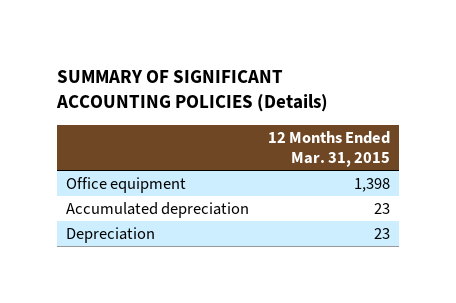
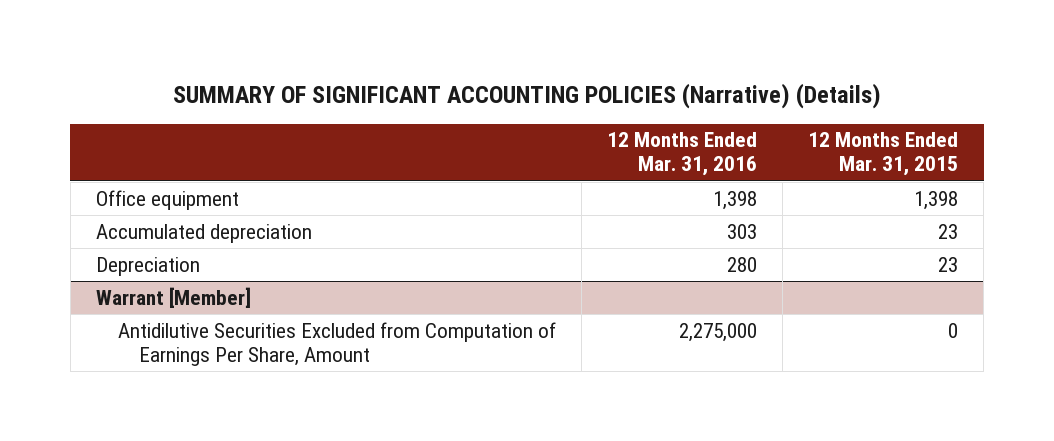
- SUMMARY OF SIGNIFICANT ACCOUNTING POLICIES (Details)
+ SUMMARY OF SIGNIFICANT ACCOUNTING POLICIES (Narrative) (Details)
- | 12 Months Ended Mar. 31, 2015
+ | 12 Months Ended Mar. 31, 2016 | 12 Months Ended Mar. 31, 2015
+ Warrant [Member]
+ Antidilutive Securities Excluded from Computation of Earnings Per Share, Amount | 2,275,000 | 0

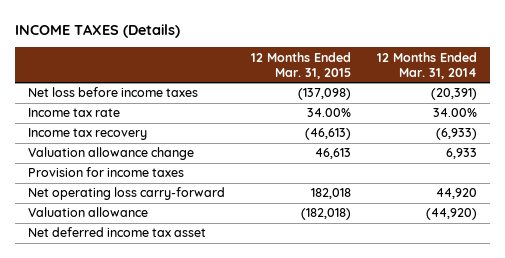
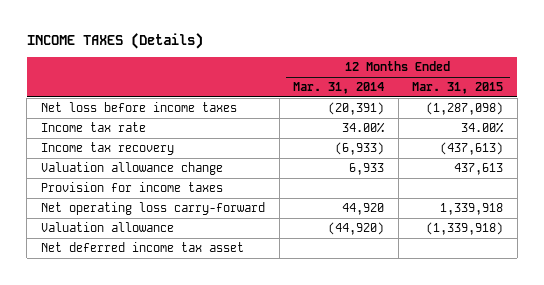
- | 12 Months Ended Mar. 31, 2015 | 12 Months Ended Mar. 31, 2014
+ | 12 Months Ended Mar. 31, 2014 | 12 Months Ended Mar. 31, 2015
- Net loss before income taxes | (137,098) | (20,391)
+ Net loss before income taxes | (20,391) | (1,287,098)
- Income tax recovery | (46,613) | (6,933)
- Valuation allowance change | 46,613 | 6,933
+ Income tax recovery | (6,933) | (437,613)
+ Valuation allowance change | 6,933 | 437,613
- Net operating loss carry-forward | 182,018 | 44,920
- Valuation allowance | (182,018) | (44,920)
+ Net operating loss carry-forward | 44,920 | 1,339,918
+ Valuation allowance | (44,920) | (1,339,918)

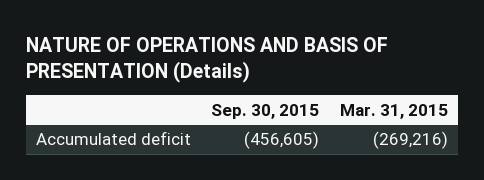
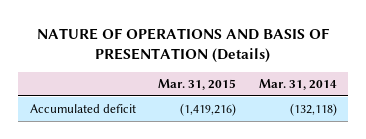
- | Sep. 30, 2015 | Mar. 31, 2015
+ | Mar. 31, 2015 | Mar. 31, 2014
- Accumulated deficit | (456,605) | (269,216)
+ Accumulated deficit | (1,419,216) | (132,118)

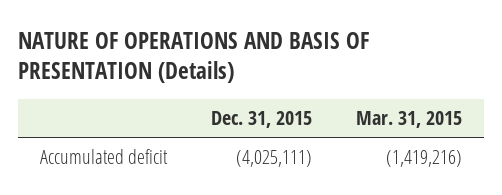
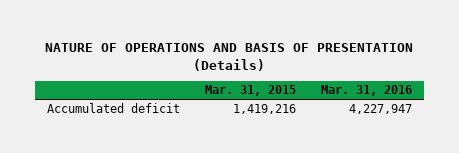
- | Dec. 31, 2015 | Mar. 31, 2015
+ | Mar. 31, 2015 | Mar. 31, 2016
- Accumulated deficit | (4,025,111) | (1,419,216)
+ Accumulated deficit | 1,419,216 | 4,227,947

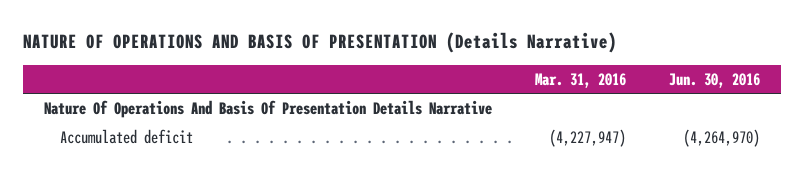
- NATURE OF OPERATIONS AND BASIS OF PRESENTATION (Details)
+ NATURE OF OPERATIONS AND BASIS OF PRESENTATION (Details Narrative)
- | Mar. 31, 2015 | Mar. 31, 2016
+ | Mar. 31, 2016 | Jun. 30, 2016
- Accumulated deficit | 1,419,216 | 4,227,947
+ Nature Of Operations And Basis Of Presentation Details Narrative
+ Accumulated deficit | (4,227,947) | (4,264,970)

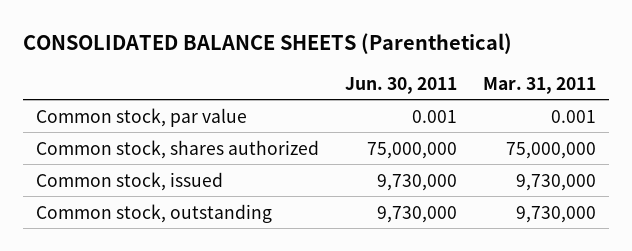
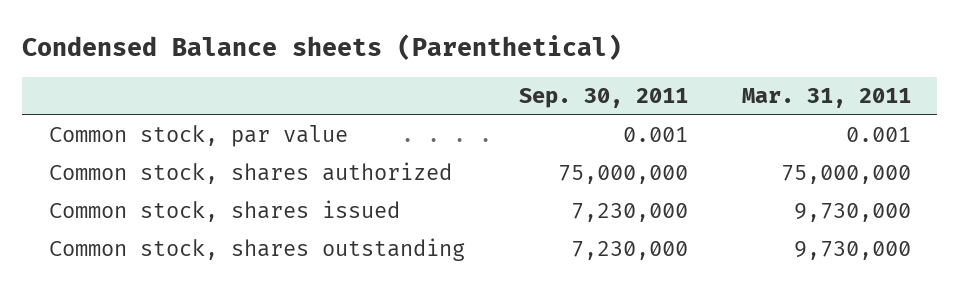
- CONSOLIDATED BALANCE SHEETS (Parenthetical)
+ Condensed Balance sheets (Parenthetical)
- | Jun. 30, 2011 | Mar. 31, 2011
+ | Sep. 30, 2011 | Mar. 31, 2011
- Common stock, issued | 9,730,000 | 9,730,000
- Common stock, outstanding | 9,730,000 | 9,730,000
+ Common stock, shares issued | 7,230,000 | 9,730,000
+ Common stock, shares outstanding | 7,230,000 | 9,730,000

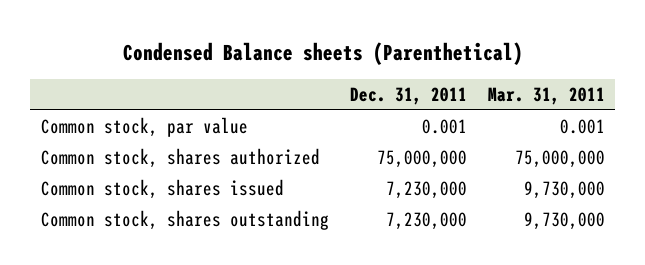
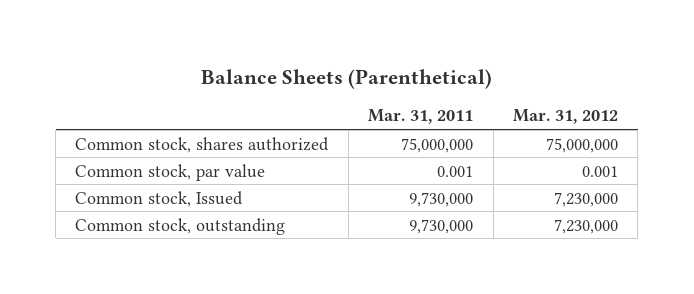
- Condensed Balance sheets (Parenthetical)
+ Balance Sheets (Parenthetical)
- | Dec. 31, 2011 | Mar. 31, 2011
+ | Mar. 31, 2011 | Mar. 31, 2012
- Common stock, shares issued | 7,230,000 | 9,730,000
- Common stock, shares outstanding | 7,230,000 | 9,730,000
moved down: Common stock, par value | 0.001 | 0.001
+ Common stock, Issued | 9,730,000 | 7,230,000
+ Common stock, outstanding | 9,730,000 | 7,230,000

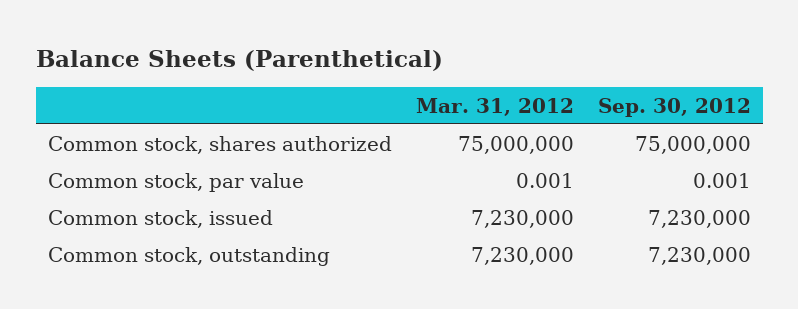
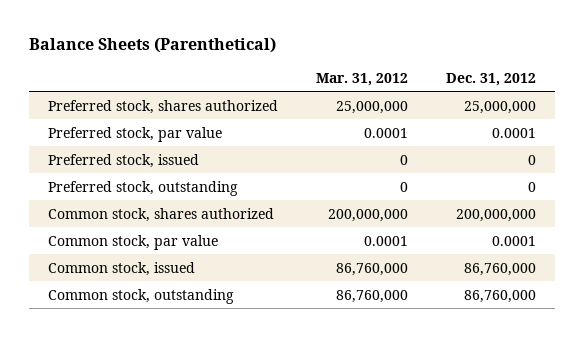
- | Mar. 31, 2012 | Sep. 30, 2012
+ | Mar. 31, 2012 | Dec. 31, 2012
- Common stock, shares authorized | 75,000,000 | 75,000,000
- Common stock, par value | 0.001 | 0.001
- Common stock, issued | 7,230,000 | 7,230,000
- Common stock, outstanding | 7,230,000 | 7,230,000
+ Preferred stock, shares authorized | 25,000,000 | 25,000,000
+ Preferred stock, par value | 0.0001 | 0.0001
+ Preferred stock, issued | 0 | 0
+ Preferred stock, outstanding | 0 | 0
+ Common stock, shares authorized | 200,000,000 | 200,000,000
+ Common stock, par value | 0.0001 | 0.0001
+ Common stock, issued | 86,760,000 | 86,760,000
+ Common stock, outstanding | 86,760,000 | 86,760,000

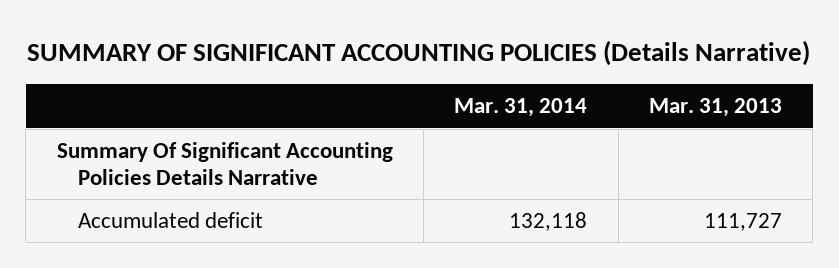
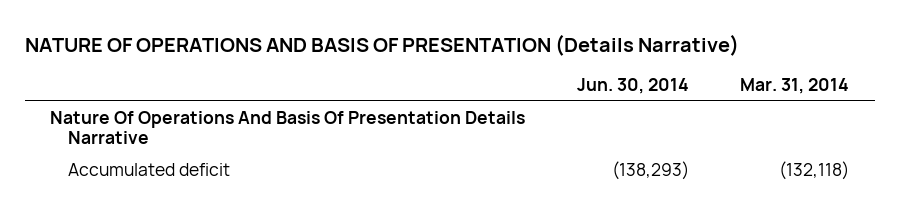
- SUMMARY OF SIGNIFICANT ACCOUNTING POLICIES (Details Narrative)
+ NATURE OF OPERATIONS AND BASIS OF PRESENTATION (Details Narrative)
- | Mar. 31, 2014 | Mar. 31, 2013
+ | Jun. 30, 2014 | Mar. 31, 2014
- Summary Of Significant Accounting Policies Details Narrative
- Accumulated deficit | 132,118 | 111,727
+ Nature Of Operations And Basis Of Presentation Details Narrative
+ Accumulated deficit | (138,293) | (132,118)

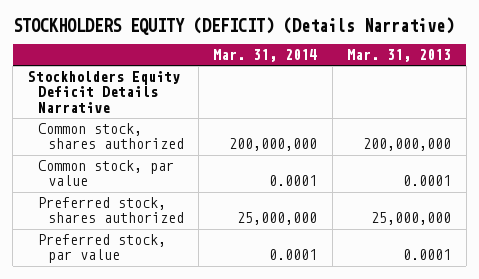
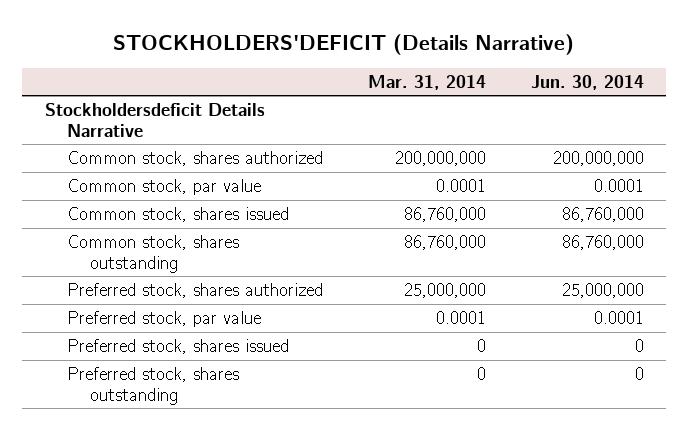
- STOCKHOLDERS EQUITY (DEFICIT) (Details Narrative)
+ STOCKHOLDERS'DEFICIT (Details Narrative)
- | Mar. 31, 2014 | Mar. 31, 2013
+ | Mar. 31, 2014 | Jun. 30, 2014
- Stockholders Equity Deficit Details Narrative
+ Stockholdersdeficit Details Narrative
+ Common stock, shares issued | 86,760,000 | 86,760,000
+ Common stock, shares outstanding | 86,760,000 | 86,760,000
+ Preferred stock, shares issued | 0 | 0
+ Preferred stock, shares outstanding | 0 | 0

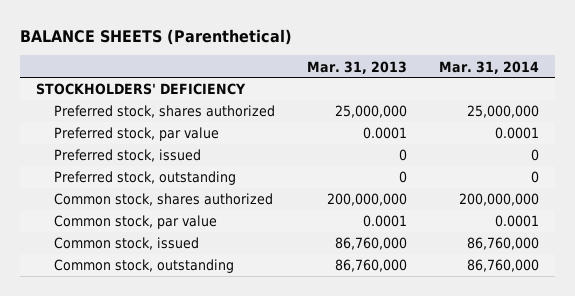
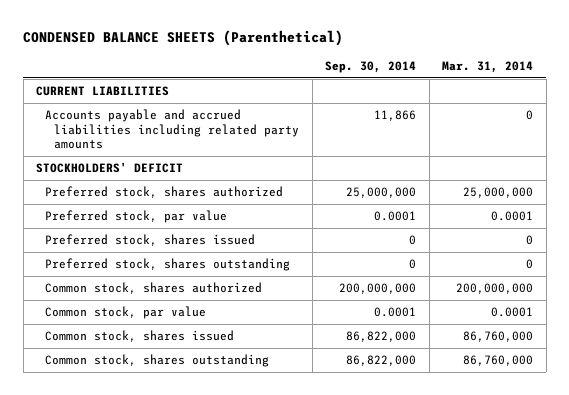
- BALANCE SHEETS (Parenthetical)
+ CONDENSED BALANCE SHEETS (Parenthetical)
- | Mar. 31, 2013 | Mar. 31, 2014
+ | Sep. 30, 2014 | Mar. 31, 2014
- STOCKHOLDERS' DEFICIENCY
+ CURRENT LIABILITIES
+ Accounts payable and accrued liabilities including related party amounts | 11,866 | 0
+ STOCKHOLDERS' DEFICIT
- Preferred stock, issued | 0 | 0
- Preferred stock, outstanding | 0 | 0
+ Preferred stock, shares issued | 0 | 0
+ Preferred stock, shares outstanding | 0 | 0
- Common stock, issued | 86,760,000 | 86,760,000
- Common stock, outstanding | 86,760,000 | 86,760,000
+ Common stock, shares issued | 86,822,000 | 86,760,000
+ Common stock, shares outstanding | 86,822,000 | 86,760,000

